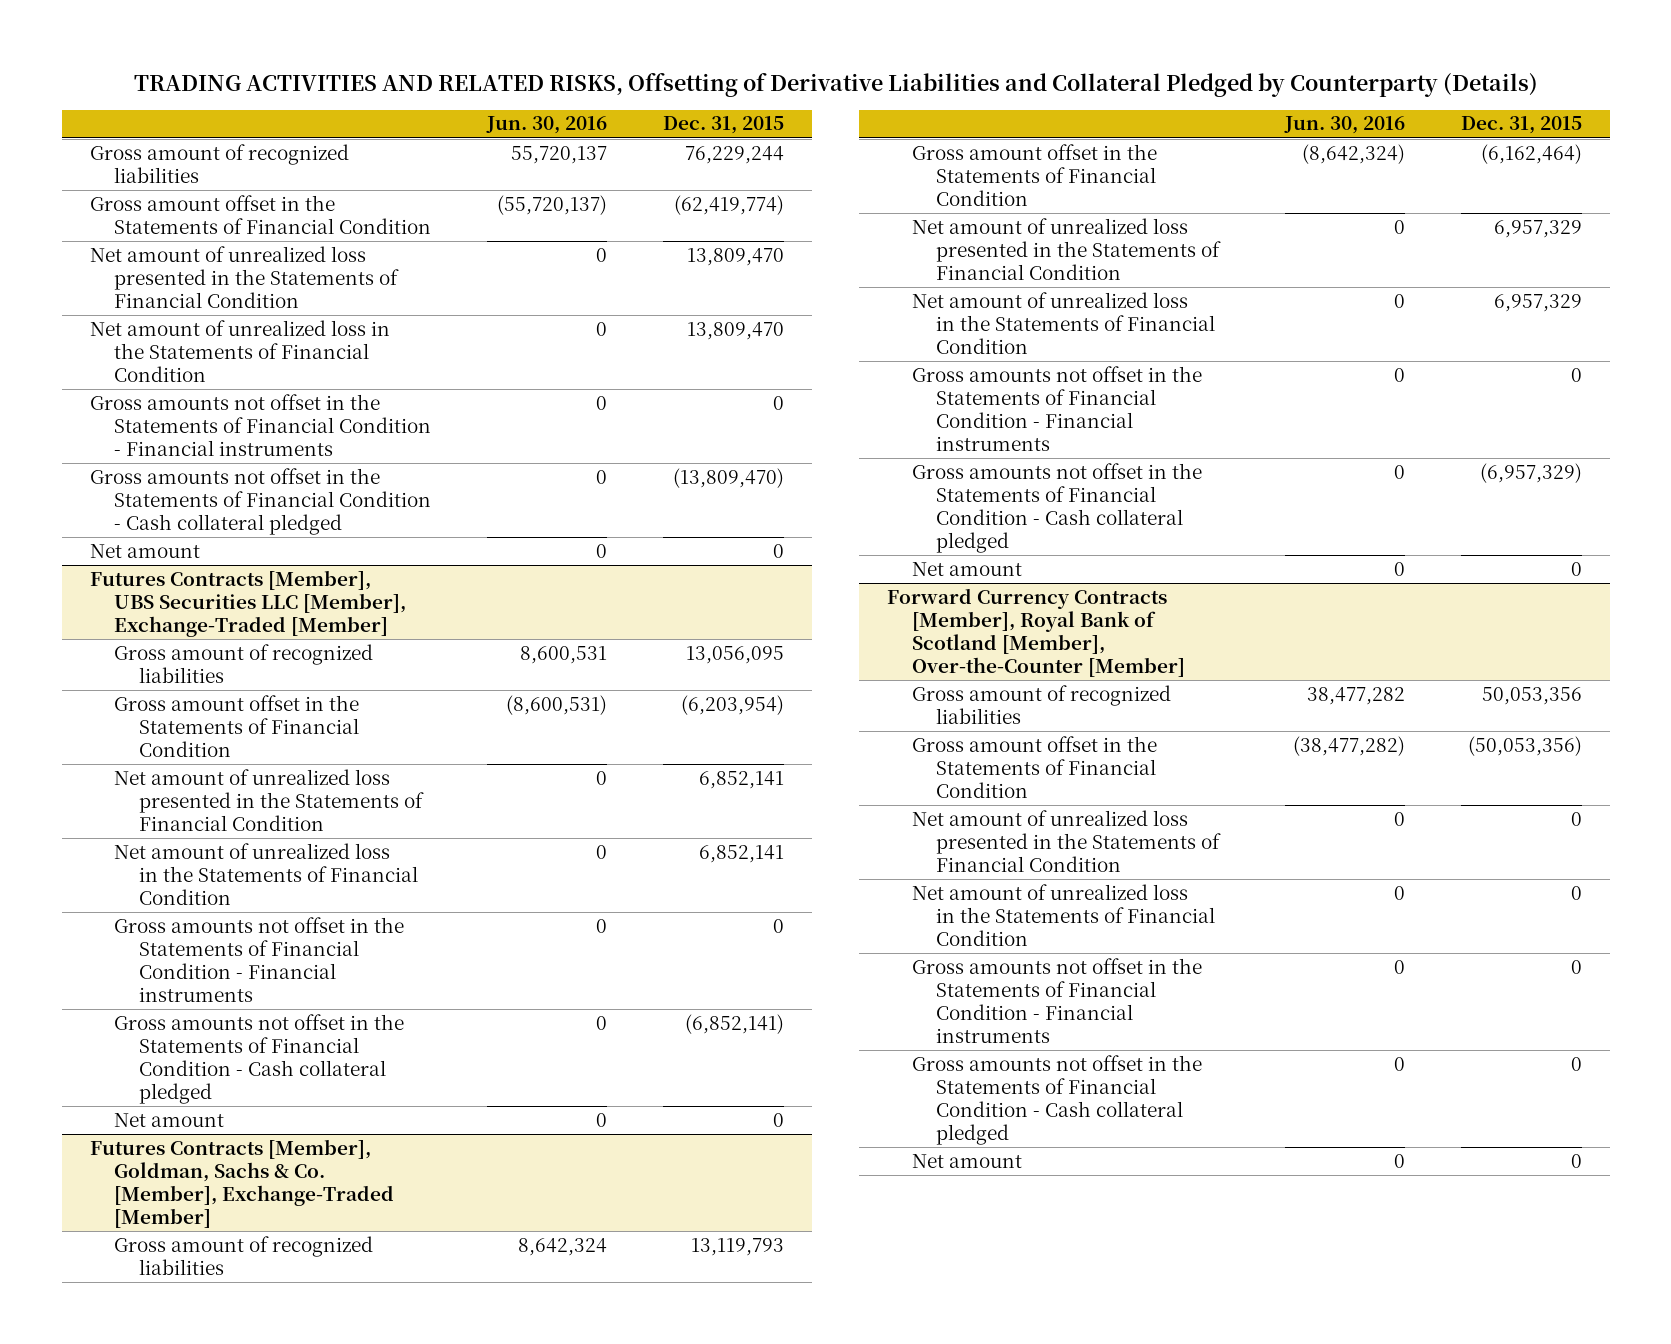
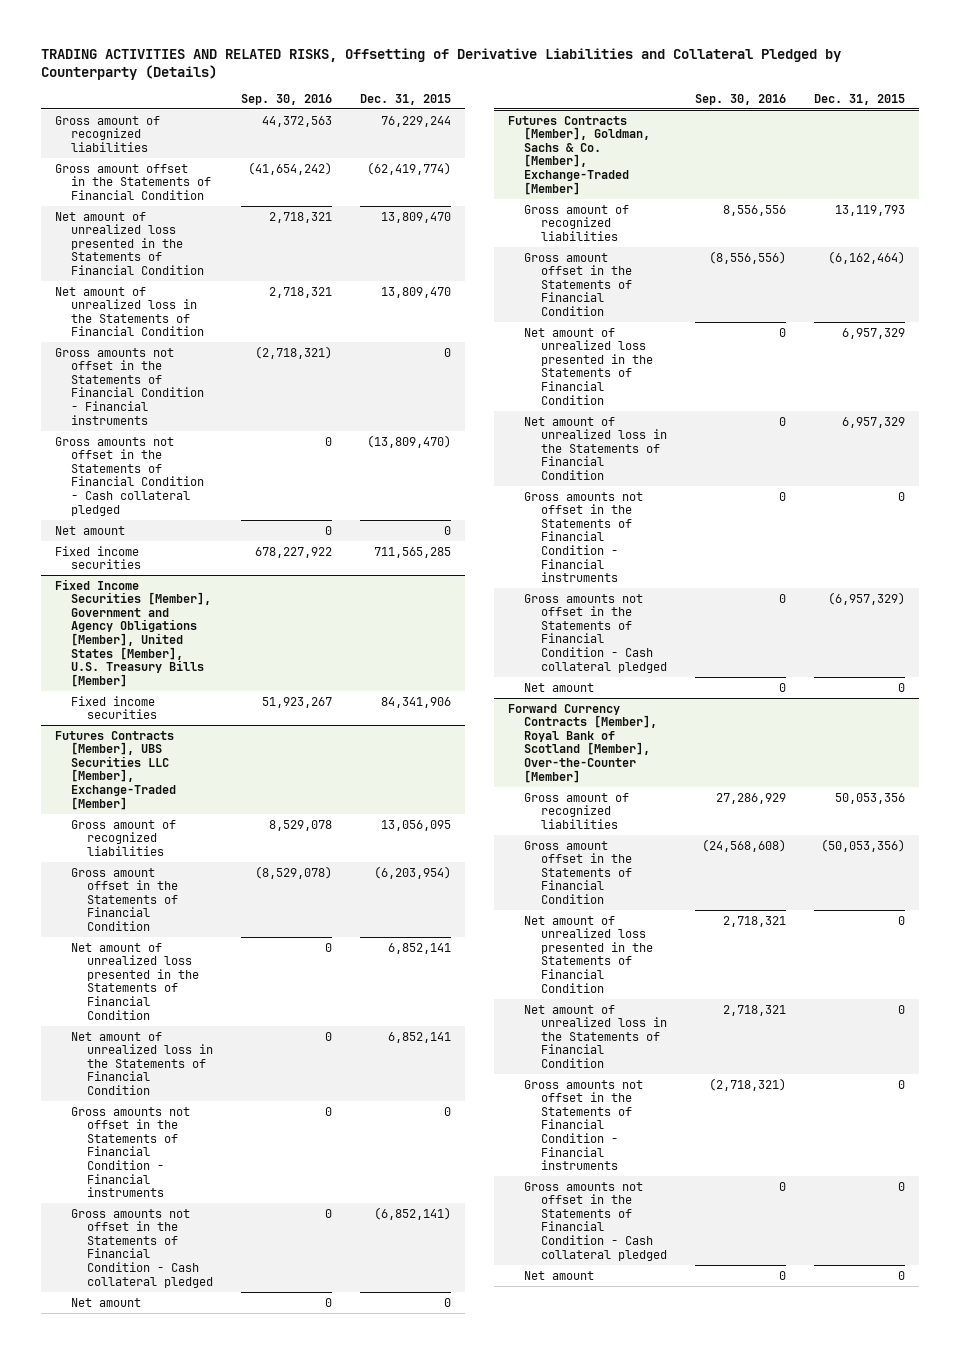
- | Jun. 30, 2016 | Dec. 31, 2015
+ | Sep. 30, 2016 | Dec. 31, 2015
+ Fixed income securities | 678,227,922 | 711,565,285
+ Fixed Income Securities [Member], Government and Agency Obligations [Member], United States [Member], U.S. Treasury Bills [Member]
+ Fixed income securities | 51,923,267 | 84,341,906

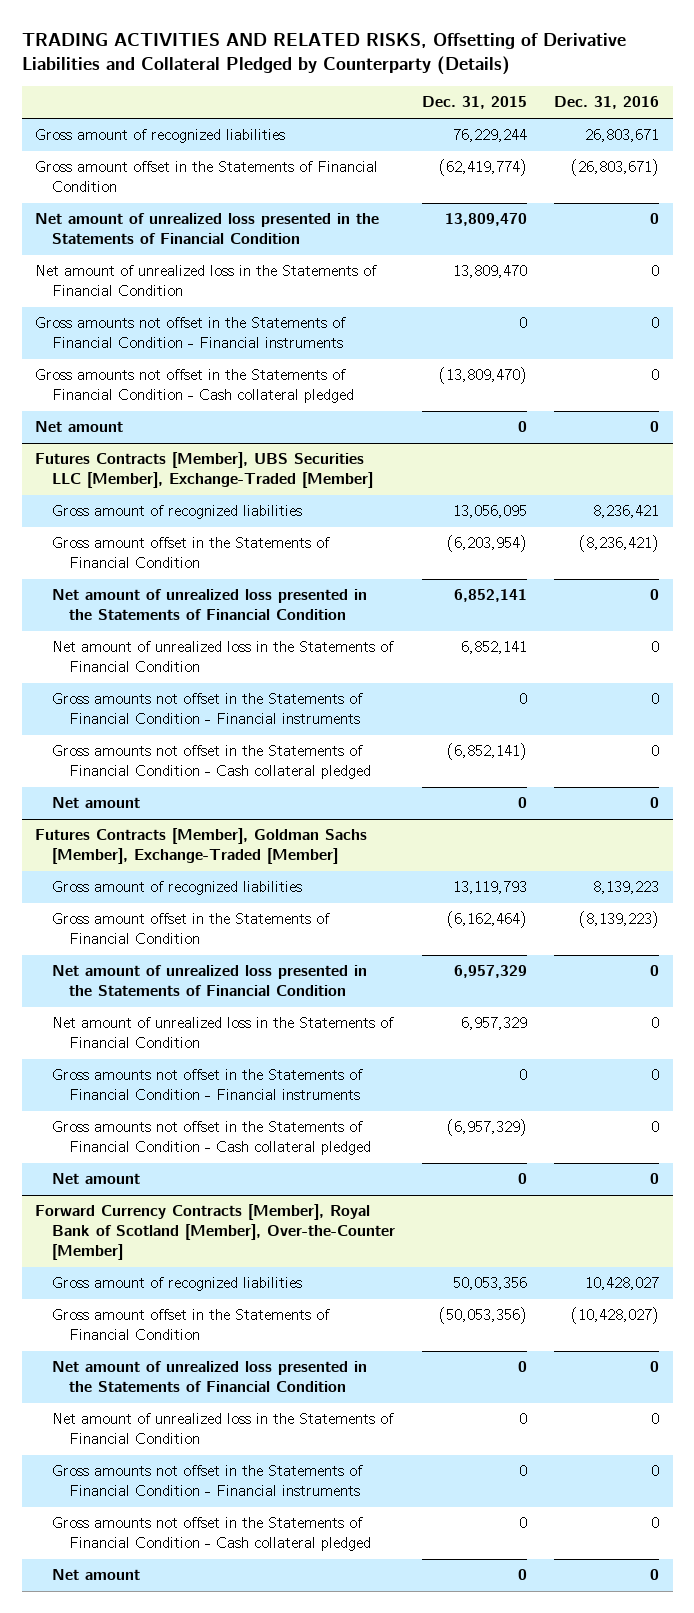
- | Sep. 30, 2016 | Dec. 31, 2015
+ | Dec. 31, 2015 | Dec. 31, 2016
- Fixed income securities | 678,227,922 | 711,565,285
- Fixed Income Securities [Member], Government and Agency Obligations [Member], United States [Member], U.S. Treasury Bills [Member]
- Fixed income securities | 51,923,267 | 84,341,906
- Futures Contracts [Member], Goldman, Sachs & Co. [Member], Exchange-Traded [Member]
+ Futures Contracts [Member], Goldman Sachs [Member], Exchange-Traded [Member]

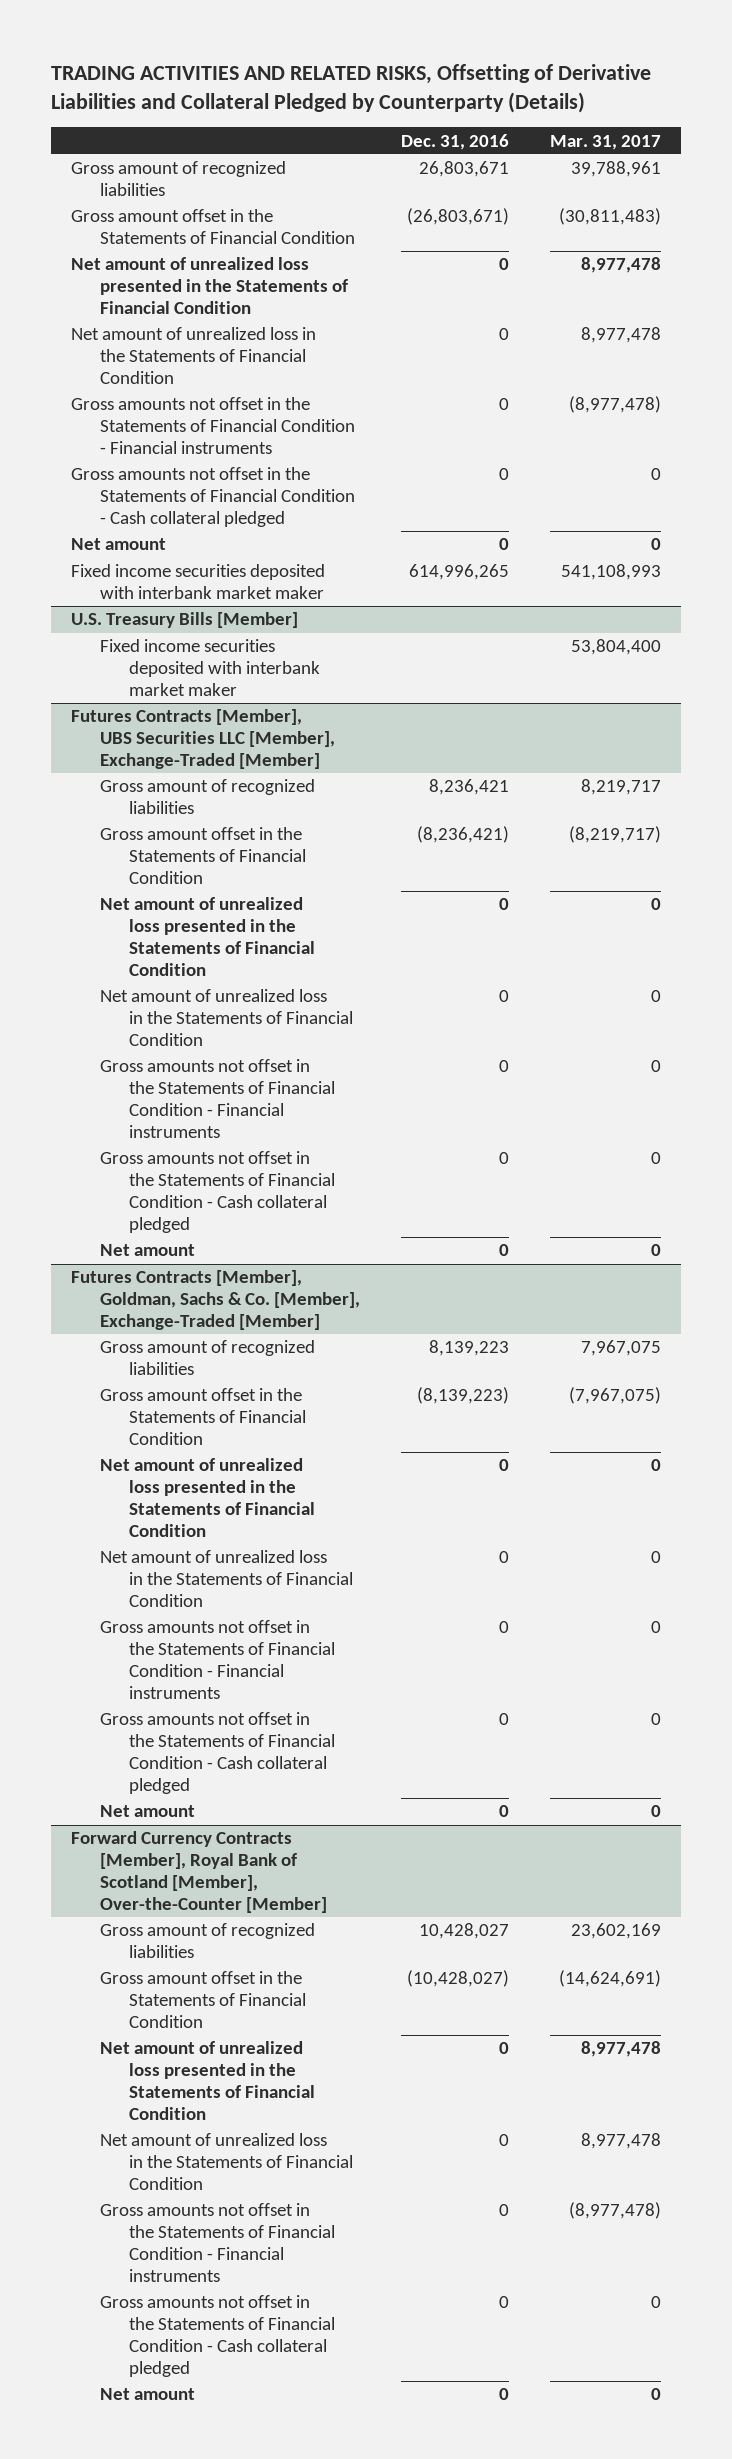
- | Dec. 31, 2015 | Dec. 31, 2016
+ | Dec. 31, 2016 | Mar. 31, 2017
+ Fixed income securities deposited with interbank market maker | 614,996,265 | 541,108,993
+ U.S. Treasury Bills [Member]
+ Fixed income securities deposited with interbank market maker | | 53,804,400
- Futures Contracts [Member], Goldman Sachs [Member], Exchange-Traded [Member]
+ Futures Contracts [Member], Goldman, Sachs & Co. [Member], Exchange-Traded [Member]

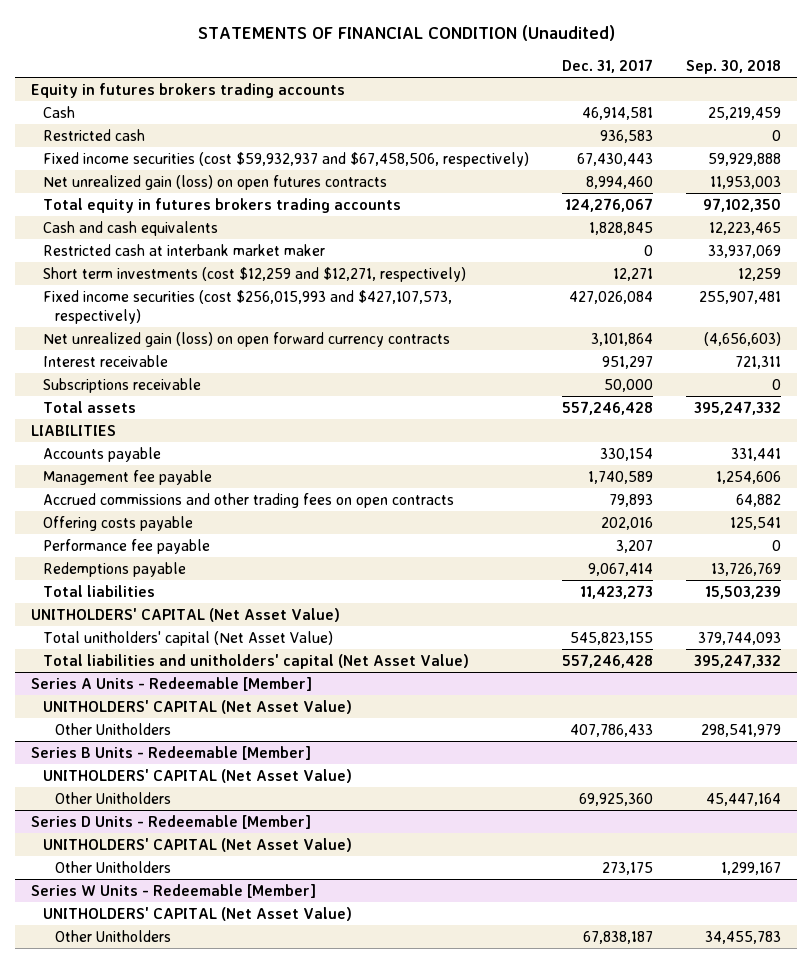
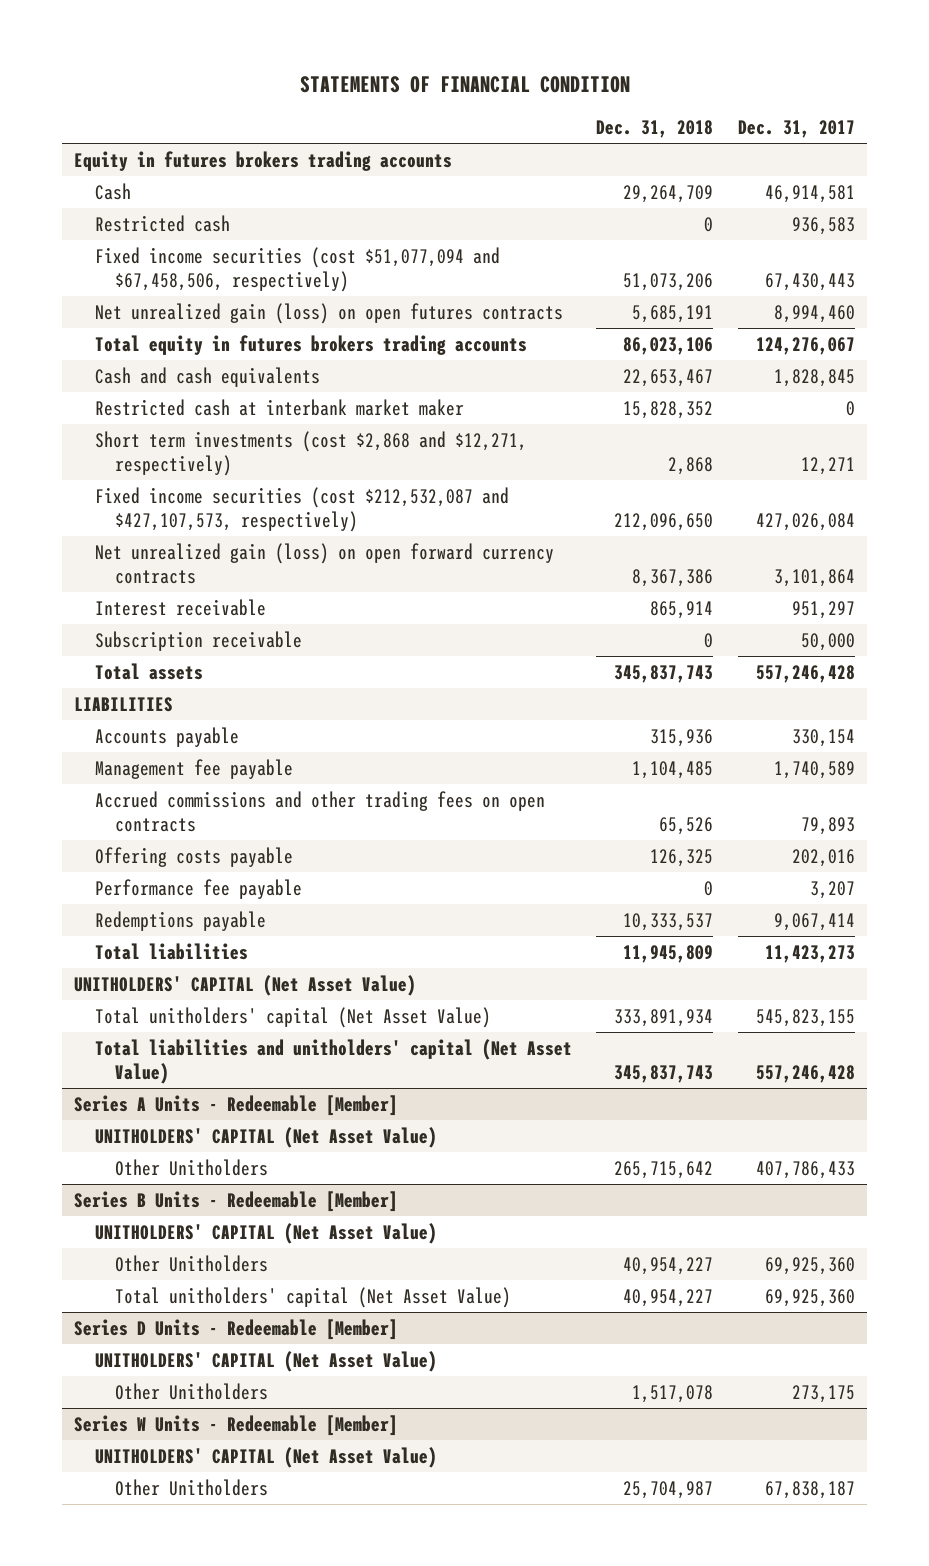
- STATEMENTS OF FINANCIAL CONDITION (Unaudited)
+ STATEMENTS OF FINANCIAL CONDITION
- | Dec. 31, 2017 | Sep. 30, 2018
+ | Dec. 31, 2018 | Dec. 31, 2017
- Fixed income securities (cost $59,932,937 and $67,458,506, respectively) | 67,430,443 | 59,929,888
+ Fixed income securities (cost $51,077,094 and $67,458,506, respectively) | 51,073,206 | 67,430,443
- Short term investments (cost $12,259 and $12,271, respectively) | 12,271 | 12,259
- Fixed income securities (cost $256,015,993 and $427,107,573, respectively) | 427,026,084 | 255,907,481
+ Short term investments (cost $2,868 and $12,271, respectively) | 2,868 | 12,271
+ Fixed income securities (cost $212,532,087 and $427,107,573, respectively) | 212,096,650 | 427,026,084
- Subscriptions receivable | 50,000 | 0
+ Subscription receivable | 0 | 50,000
@ Series B Units - Redeemable [Member]
+ Total unitholders' capital (Net Asset Value) | 40,954,227 | 69,925,360

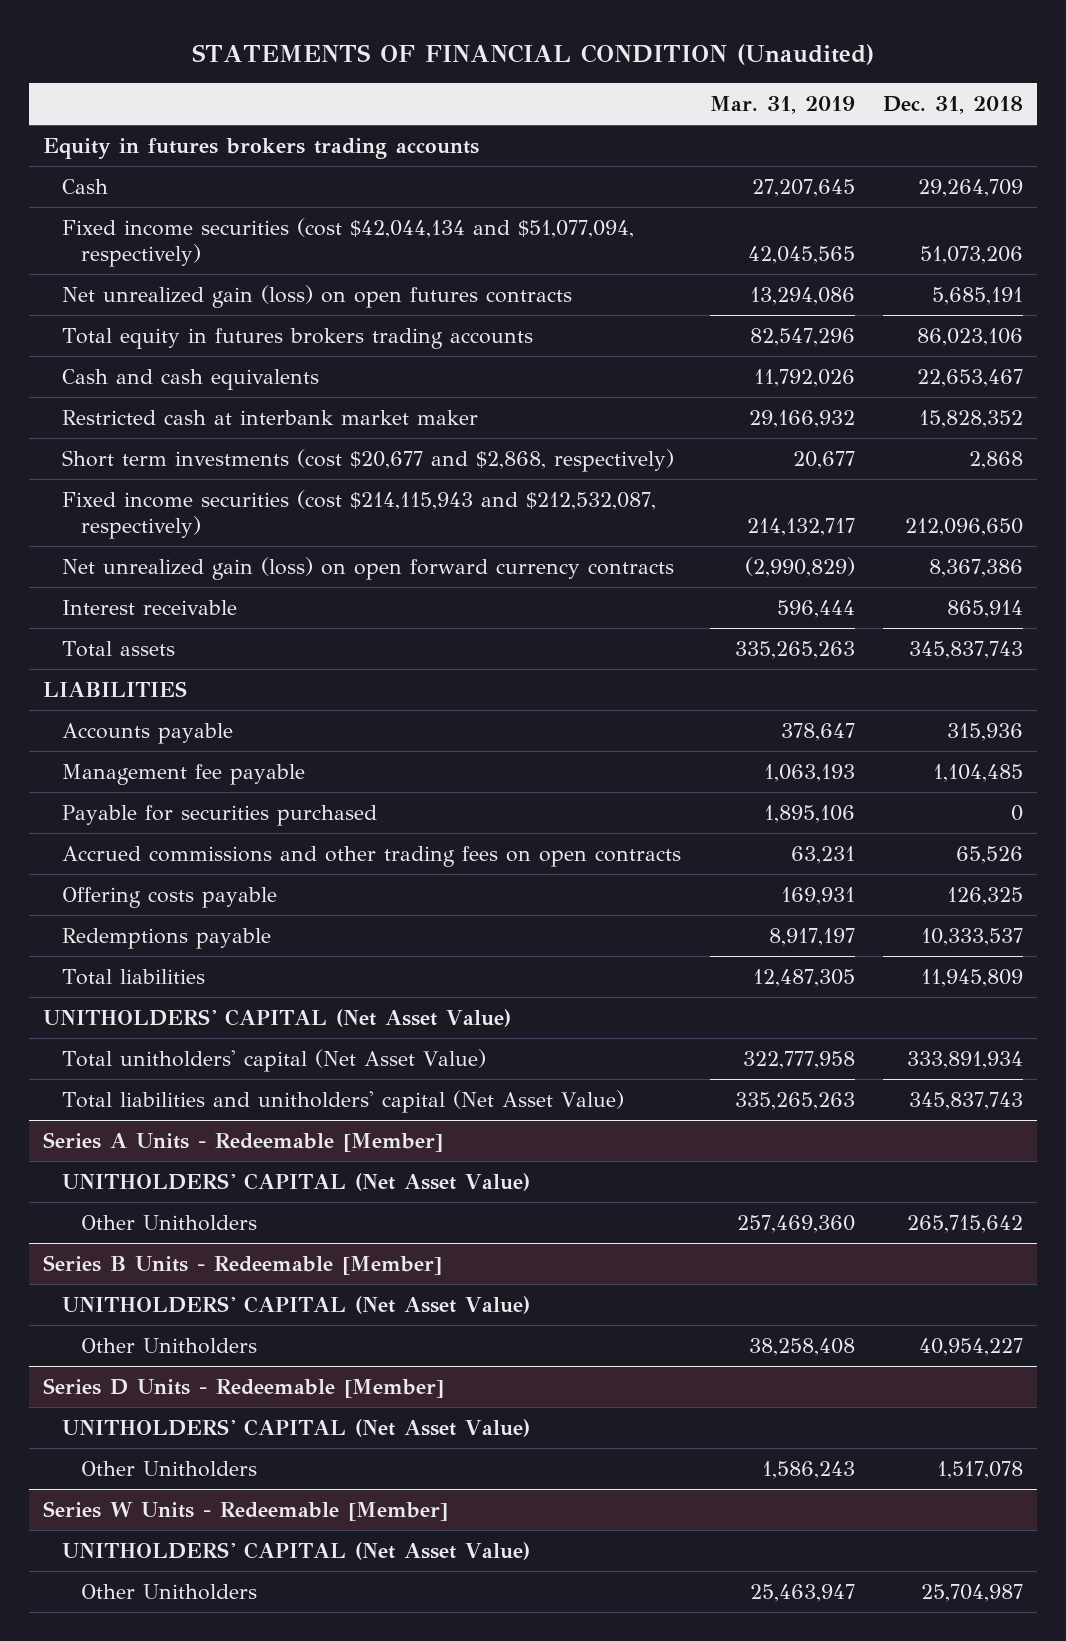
- STATEMENTS OF FINANCIAL CONDITION
+ STATEMENTS OF FINANCIAL CONDITION (Unaudited)
- | Dec. 31, 2018 | Dec. 31, 2017
+ | Mar. 31, 2019 | Dec. 31, 2018
- Restricted cash | 0 | 936,583
- Fixed income securities (cost $51,077,094 and $67,458,506, respectively) | 51,073,206 | 67,430,443
+ Fixed income securities (cost $42,044,134 and $51,077,094, respectively) | 42,045,565 | 51,073,206
- Short term investments (cost $2,868 and $12,271, respectively) | 2,868 | 12,271
- Fixed income securities (cost $212,532,087 and $427,107,573, respectively) | 212,096,650 | 427,026,084
+ Short term investments (cost $20,677 and $2,868, respectively) | 20,677 | 2,868
+ Fixed income securities (cost $214,115,943 and $212,532,087, respectively) | 214,132,717 | 212,096,650
- Subscription receivable | 0 | 50,000
+ Payable for securities purchased | 1,895,106 | 0
- Performance fee payable | 0 | 3,207
@ Series B Units - Redeemable [Member]
- Total unitholders' capital (Net Asset Value) | 40,954,227 | 69,925,360

